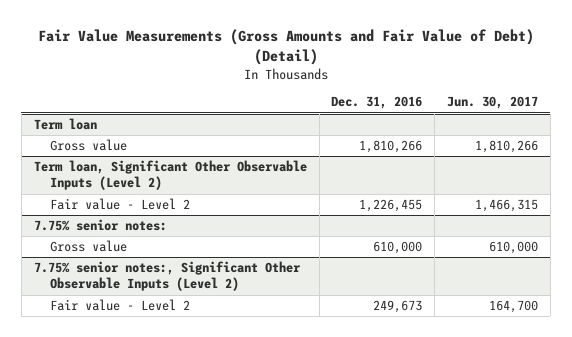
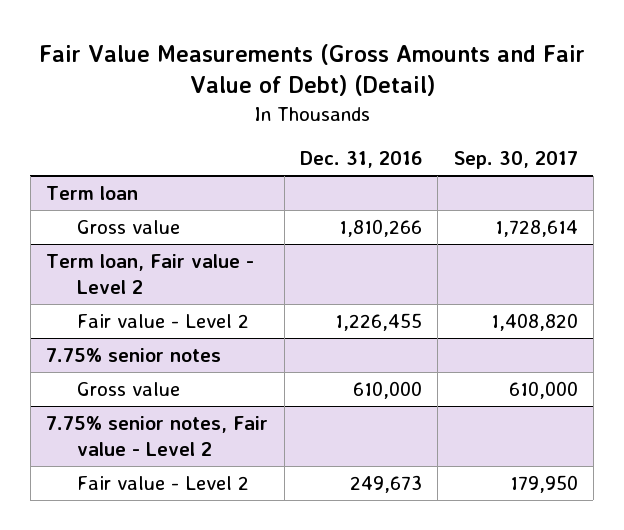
- | Dec. 31, 2016 | Jun. 30, 2017
+ | Dec. 31, 2016 | Sep. 30, 2017
- Term loan, Significant Other Observable Inputs (Level 2)
+ Term loan, Fair value - Level 2
- 7.75% senior notes:
+ 7.75% senior notes
- 7.75% senior notes:, Significant Other Observable Inputs (Level 2)
+ 7.75% senior notes, Fair value - Level 2

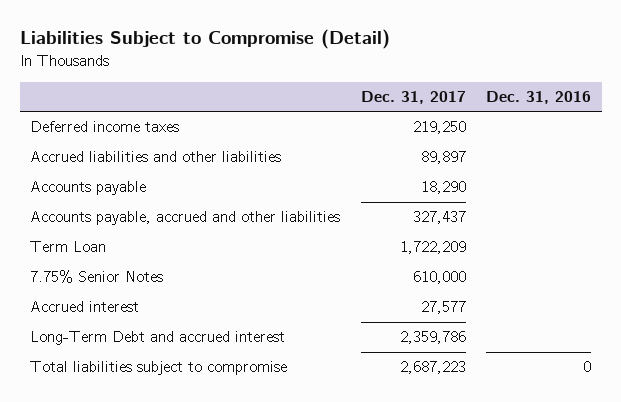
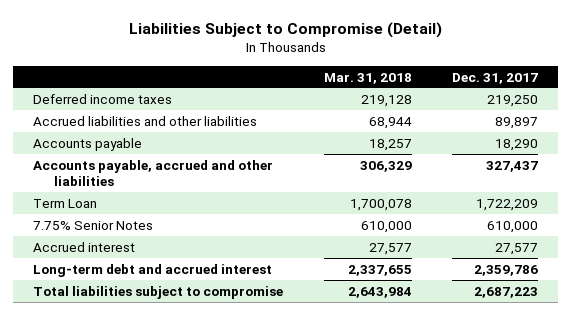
- | Dec. 31, 2017 | Dec. 31, 2016
+ | Mar. 31, 2018 | Dec. 31, 2017
- Long-Term Debt and accrued interest | 2,359,786 |
+ Long-term debt and accrued interest | 2,337,655 | 2,359,786

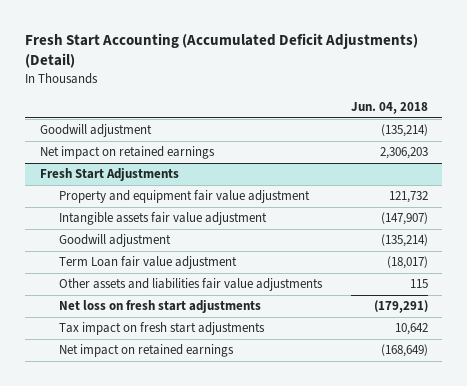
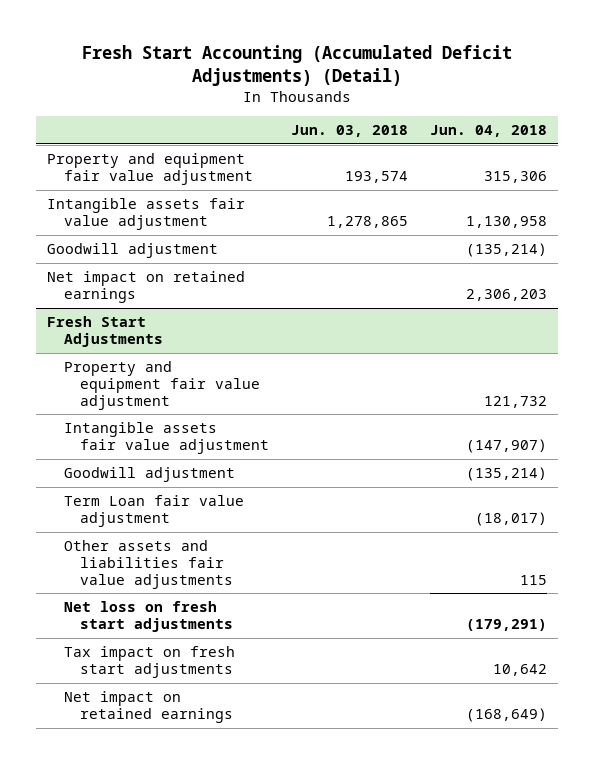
- | Jun. 04, 2018
+ | Jun. 03, 2018 | Jun. 04, 2018
+ Property and equipment fair value adjustment | 193,574 | 315,306
+ Intangible assets fair value adjustment | 1,278,865 | 1,130,958

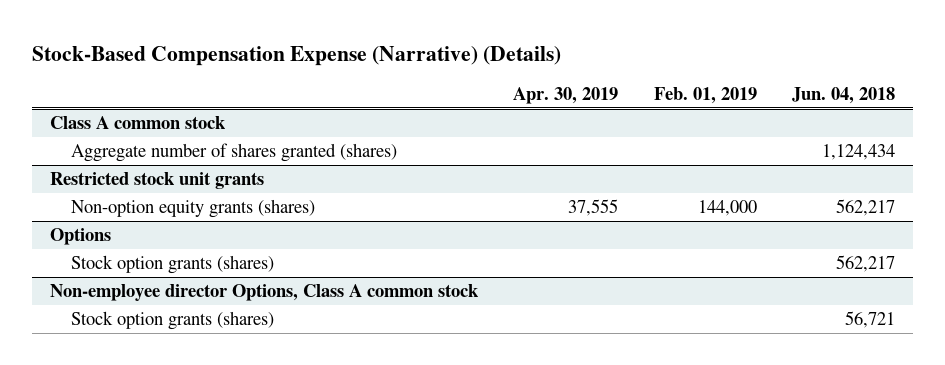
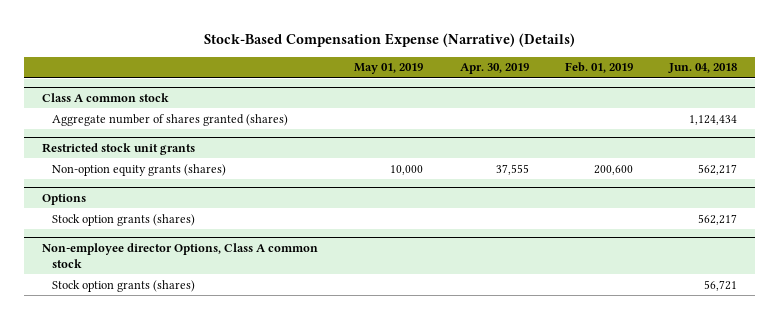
- | Apr. 30, 2019 | Feb. 01, 2019 | Jun. 04, 2018
+ | May 01, 2019 | Apr. 30, 2019 | Feb. 01, 2019 | Jun. 04, 2018
@ Restricted stock unit grants
- Non-option equity grants (shares) | 37,555 | 144,000 | 562,217
+ Non-option equity grants (shares) | 10,000 | 37,555 | 200,600 | 562,217

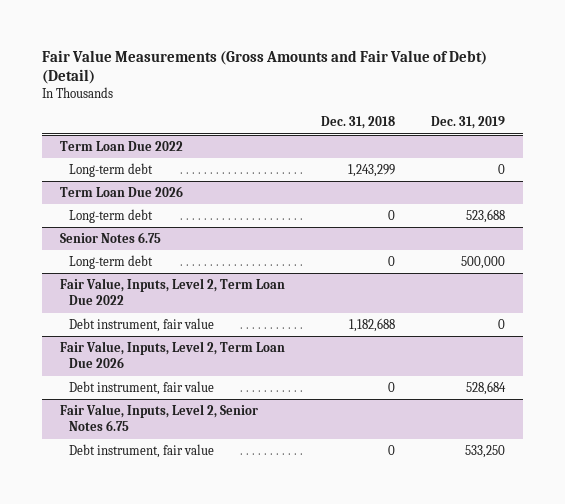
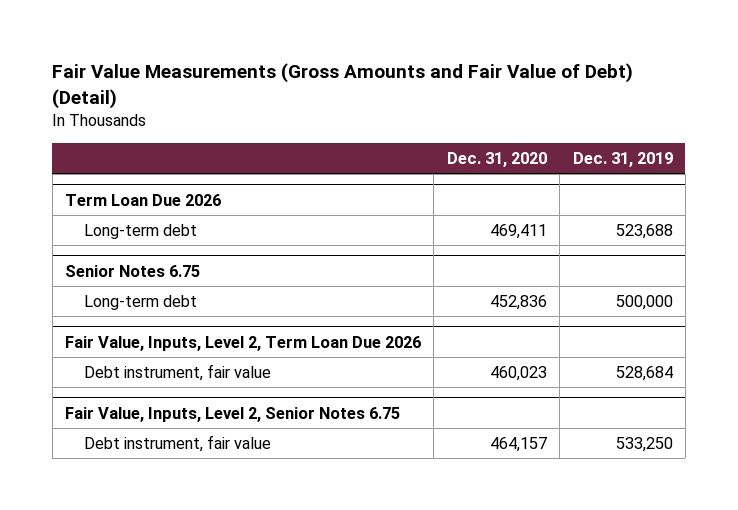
- | Dec. 31, 2018 | Dec. 31, 2019
+ | Dec. 31, 2020 | Dec. 31, 2019
- Term Loan Due 2022
- Long-term debt | 1,243,299 | 0
- Fair Value, Inputs, Level 2, Term Loan Due 2022
- Debt instrument, fair value | 1,182,688 | 0

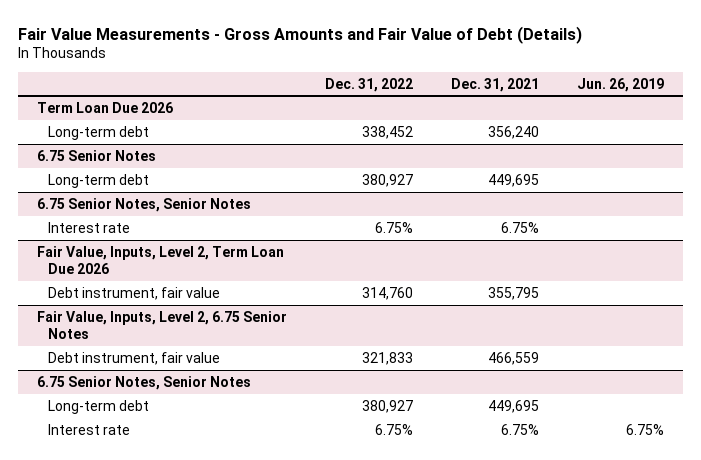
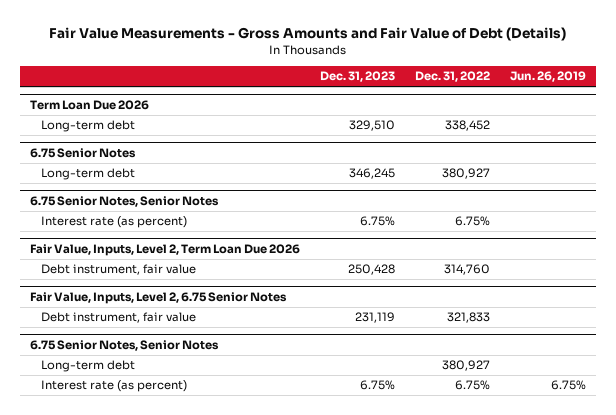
- | Dec. 31, 2022 | Dec. 31, 2021 | Jun. 26, 2019
+ | Dec. 31, 2023 | Dec. 31, 2022 | Jun. 26, 2019
@ 6.75 Senior Notes, Senior Notes
- Interest rate | 6.75% | 6.75% |
+ Interest rate (as percent) | 6.75% | 6.75% |
- Interest rate | 6.75% | 6.75% | 6.75%
+ Interest rate (as percent) | 6.75% | 6.75% | 6.75%

